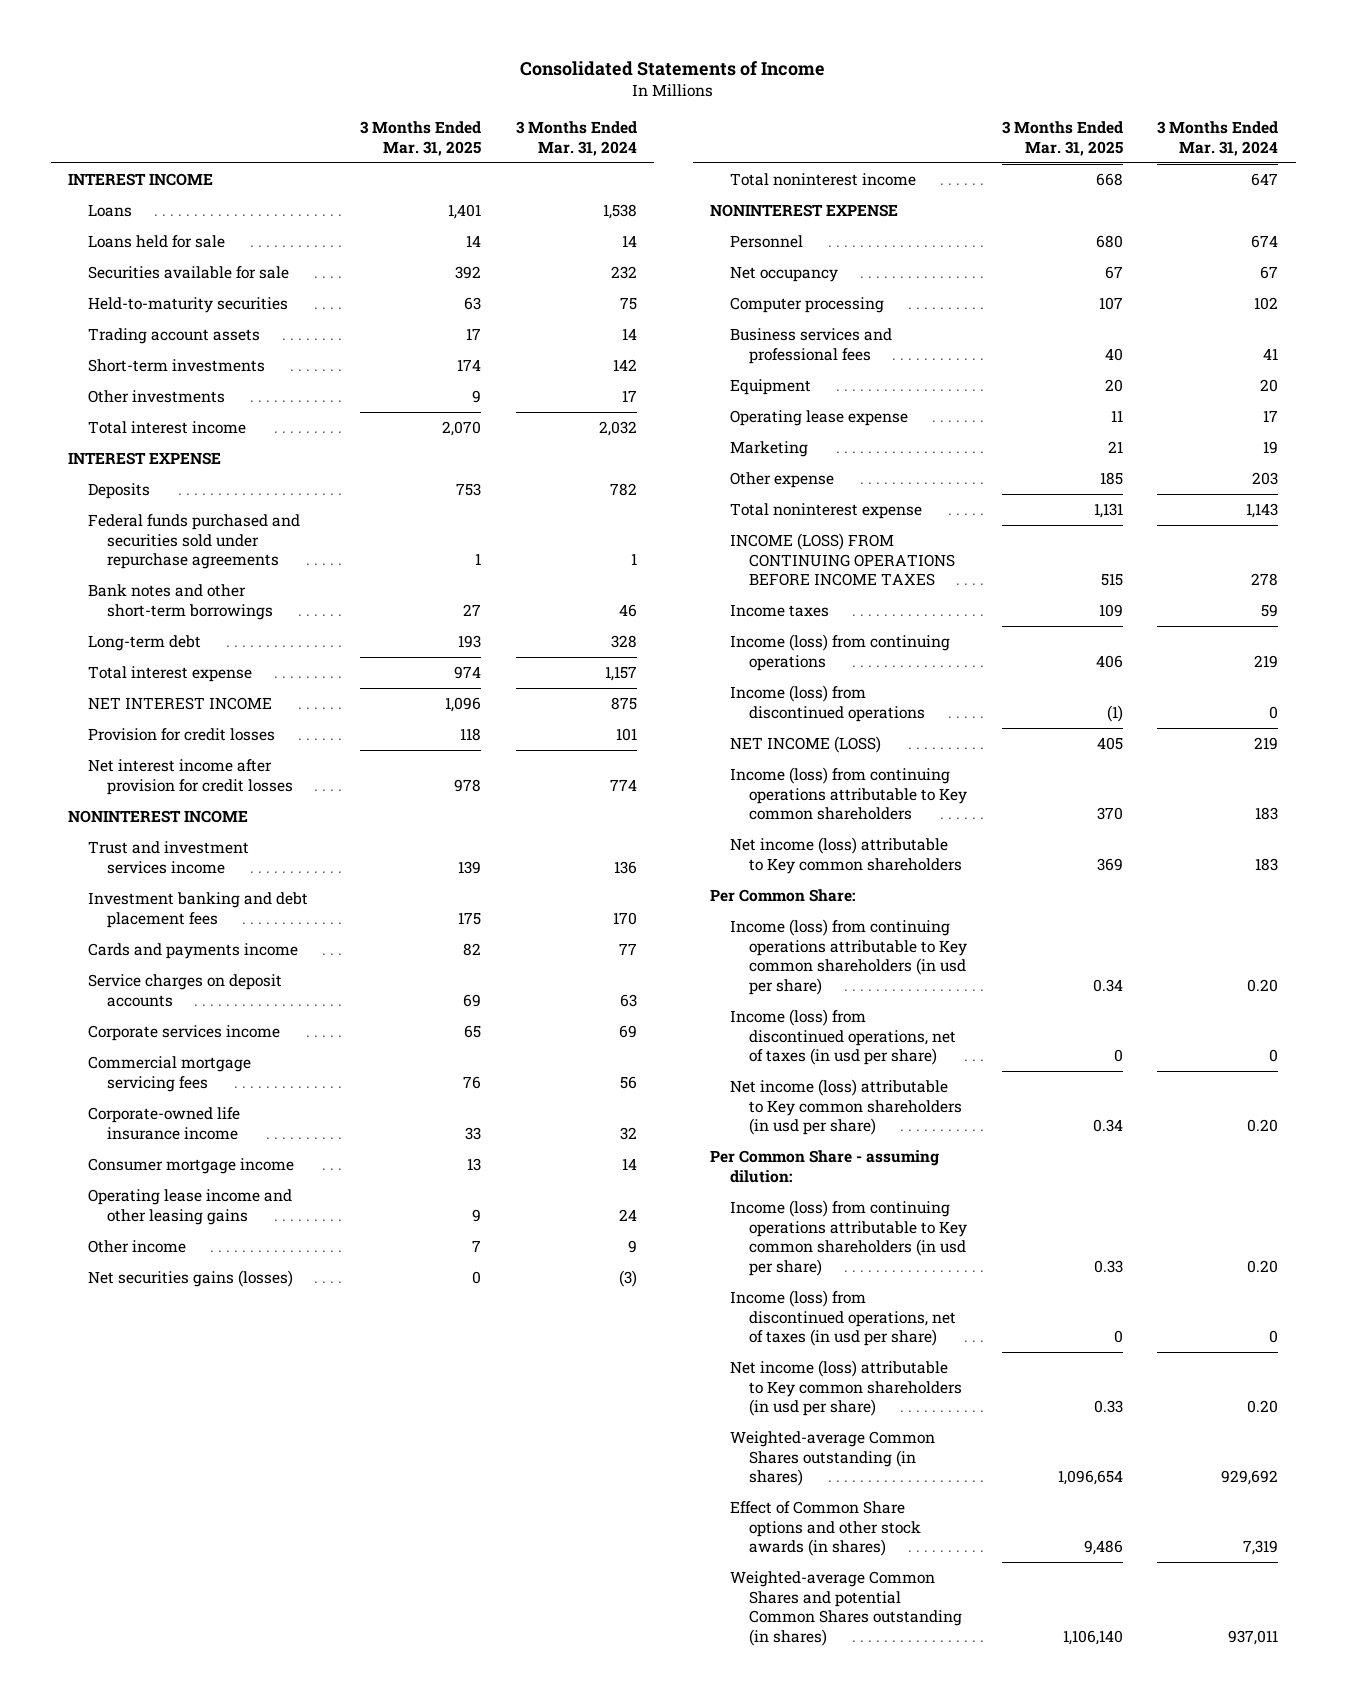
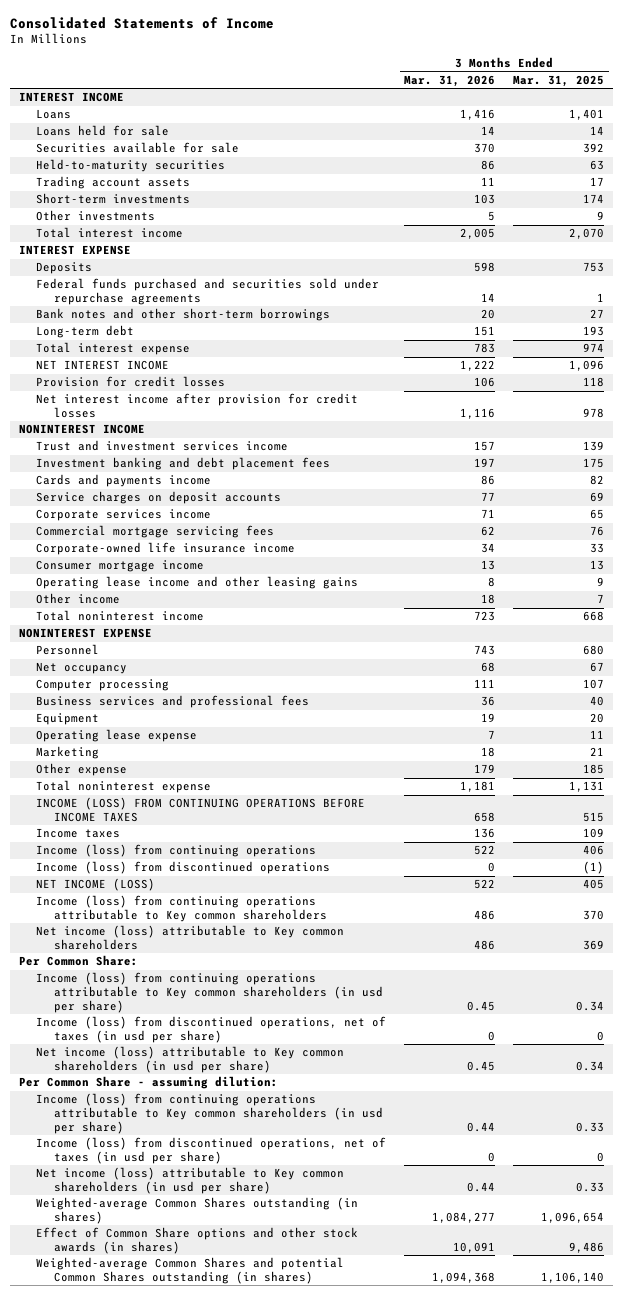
- | 3 Months Ended Mar. 31, 2025 | 3 Months Ended Mar. 31, 2024
+ | 3 Months Ended Mar. 31, 2026 | 3 Months Ended Mar. 31, 2025
- Net securities gains (losses) | 0 | (3)

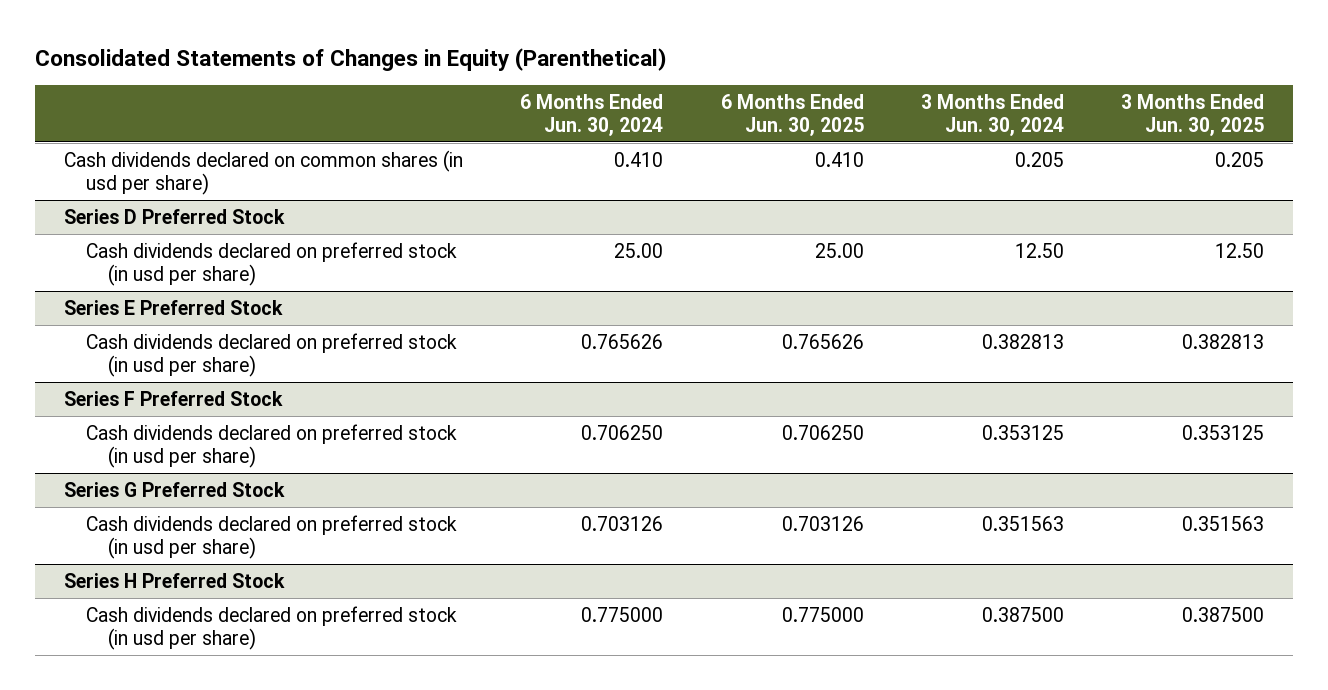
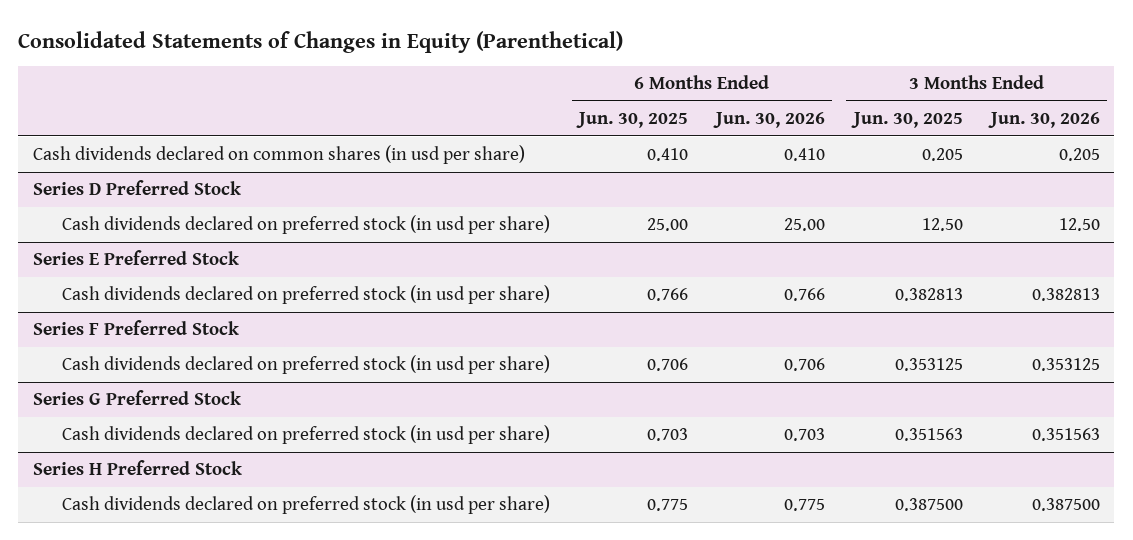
- | 6 Months Ended Jun. 30, 2024 | 6 Months Ended Jun. 30, 2025 | 3 Months Ended Jun. 30, 2024 | 3 Months Ended Jun. 30, 2025
+ | 6 Months Ended Jun. 30, 2025 | 6 Months Ended Jun. 30, 2026 | 3 Months Ended Jun. 30, 2025 | 3 Months Ended Jun. 30, 2026
@ Series E Preferred Stock
- Cash dividends declared on preferred stock (in usd per share) | 0.765626 | 0.765626 | 0.382813 | 0.382813
+ Cash dividends declared on preferred stock (in usd per share) | 0.766 | 0.766 | 0.382813 | 0.382813
@ Series F Preferred Stock
- Cash dividends declared on preferred stock (in usd per share) | 0.706250 | 0.706250 | 0.353125 | 0.353125
+ Cash dividends declared on preferred stock (in usd per share) | 0.706 | 0.706 | 0.353125 | 0.353125
@ Series G Preferred Stock
- Cash dividends declared on preferred stock (in usd per share) | 0.703126 | 0.703126 | 0.351563 | 0.351563
+ Cash dividends declared on preferred stock (in usd per share) | 0.703 | 0.703 | 0.351563 | 0.351563
@ Series H Preferred Stock
- Cash dividends declared on preferred stock (in usd per share) | 0.775000 | 0.775000 | 0.387500 | 0.387500
+ Cash dividends declared on preferred stock (in usd per share) | 0.775 | 0.775 | 0.387500 | 0.387500

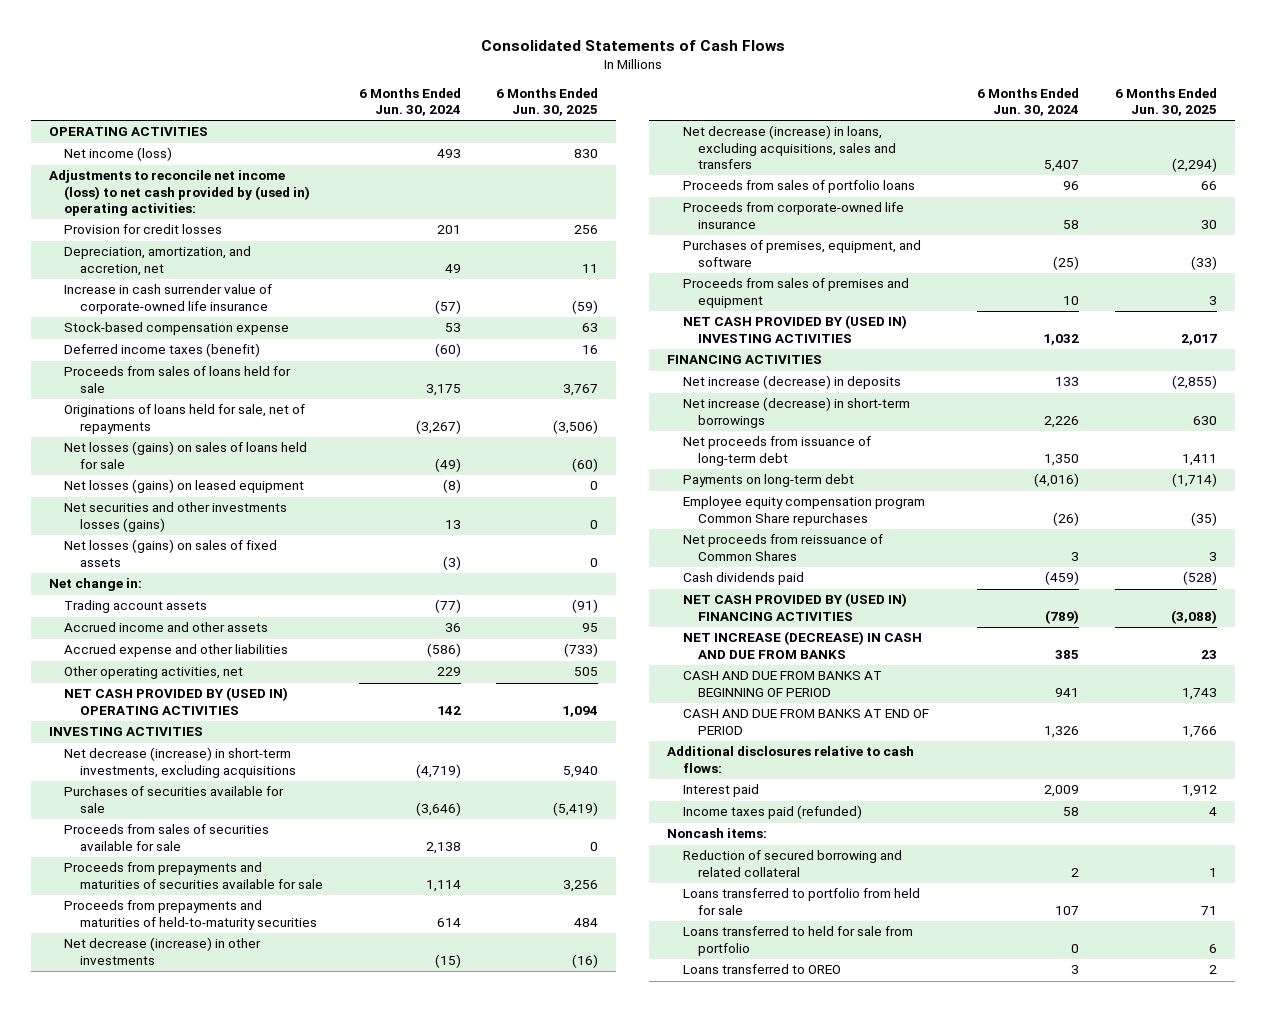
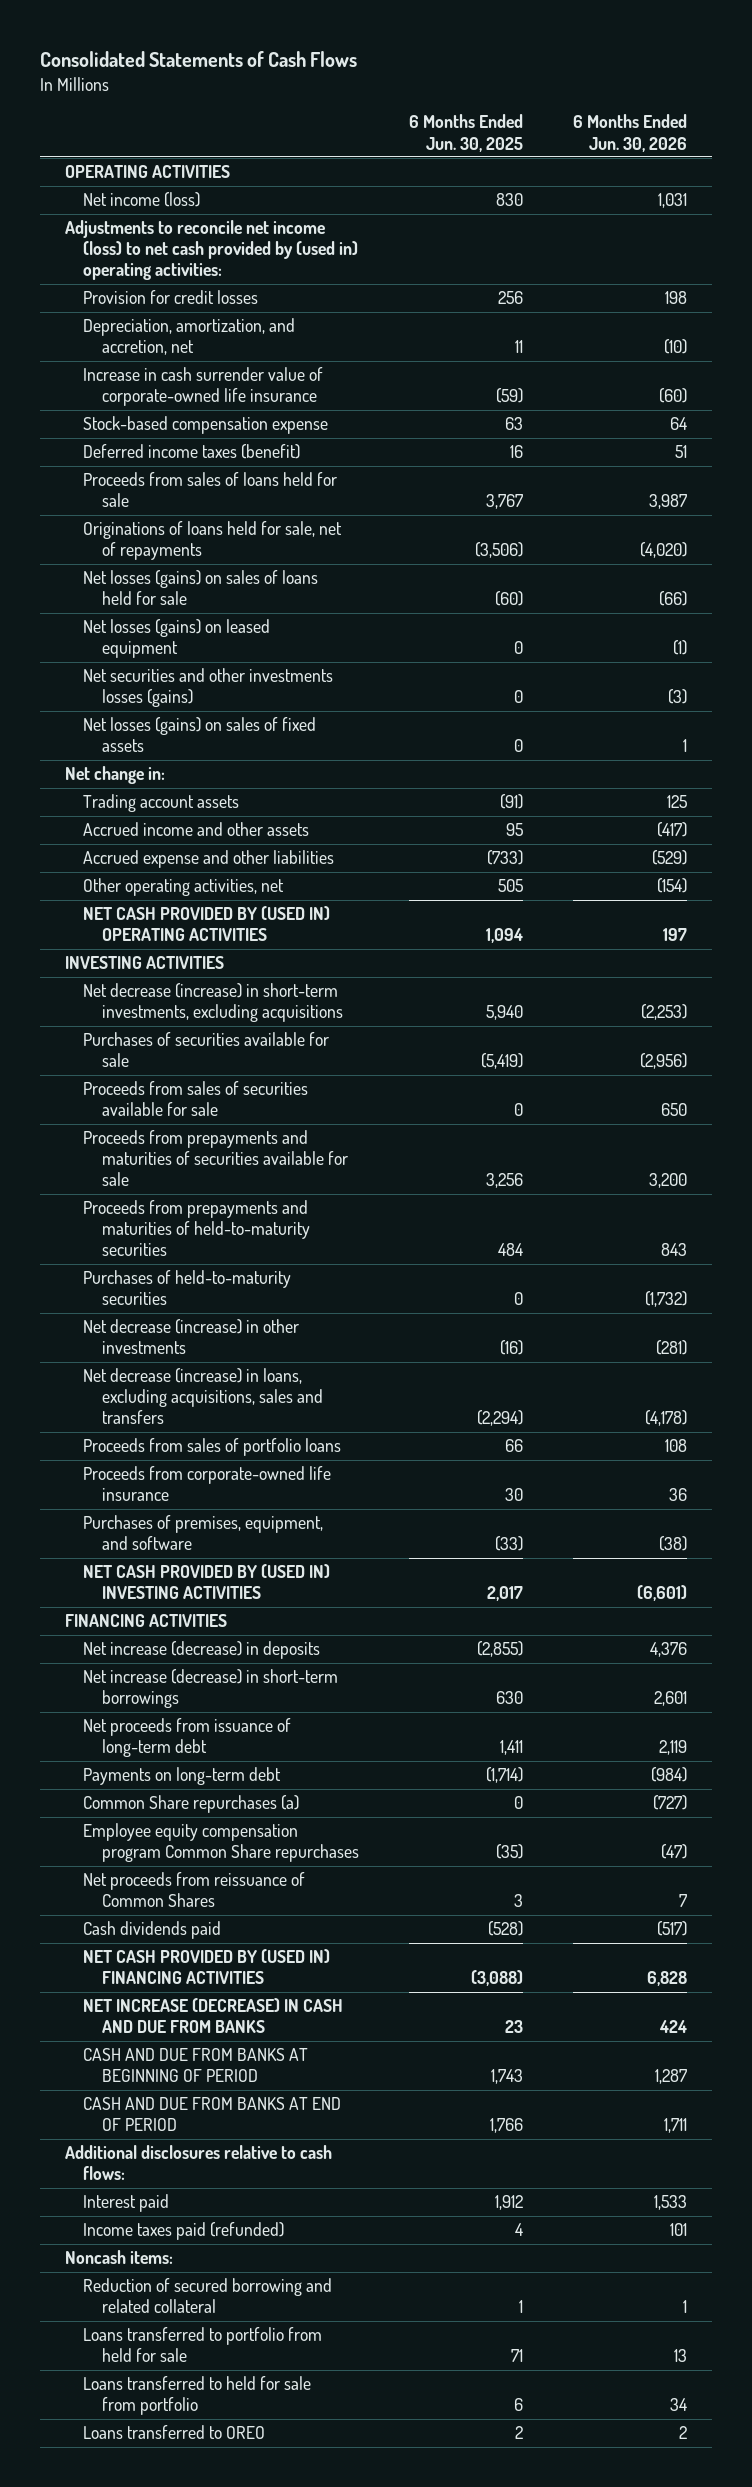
- | 6 Months Ended Jun. 30, 2024 | 6 Months Ended Jun. 30, 2025
+ | 6 Months Ended Jun. 30, 2025 | 6 Months Ended Jun. 30, 2026
+ Purchases of held-to-maturity securities | 0 | (1,732)
- Proceeds from sales of premises and equipment | 10 | 3
+ Common Share repurchases (a) | 0 | (727)

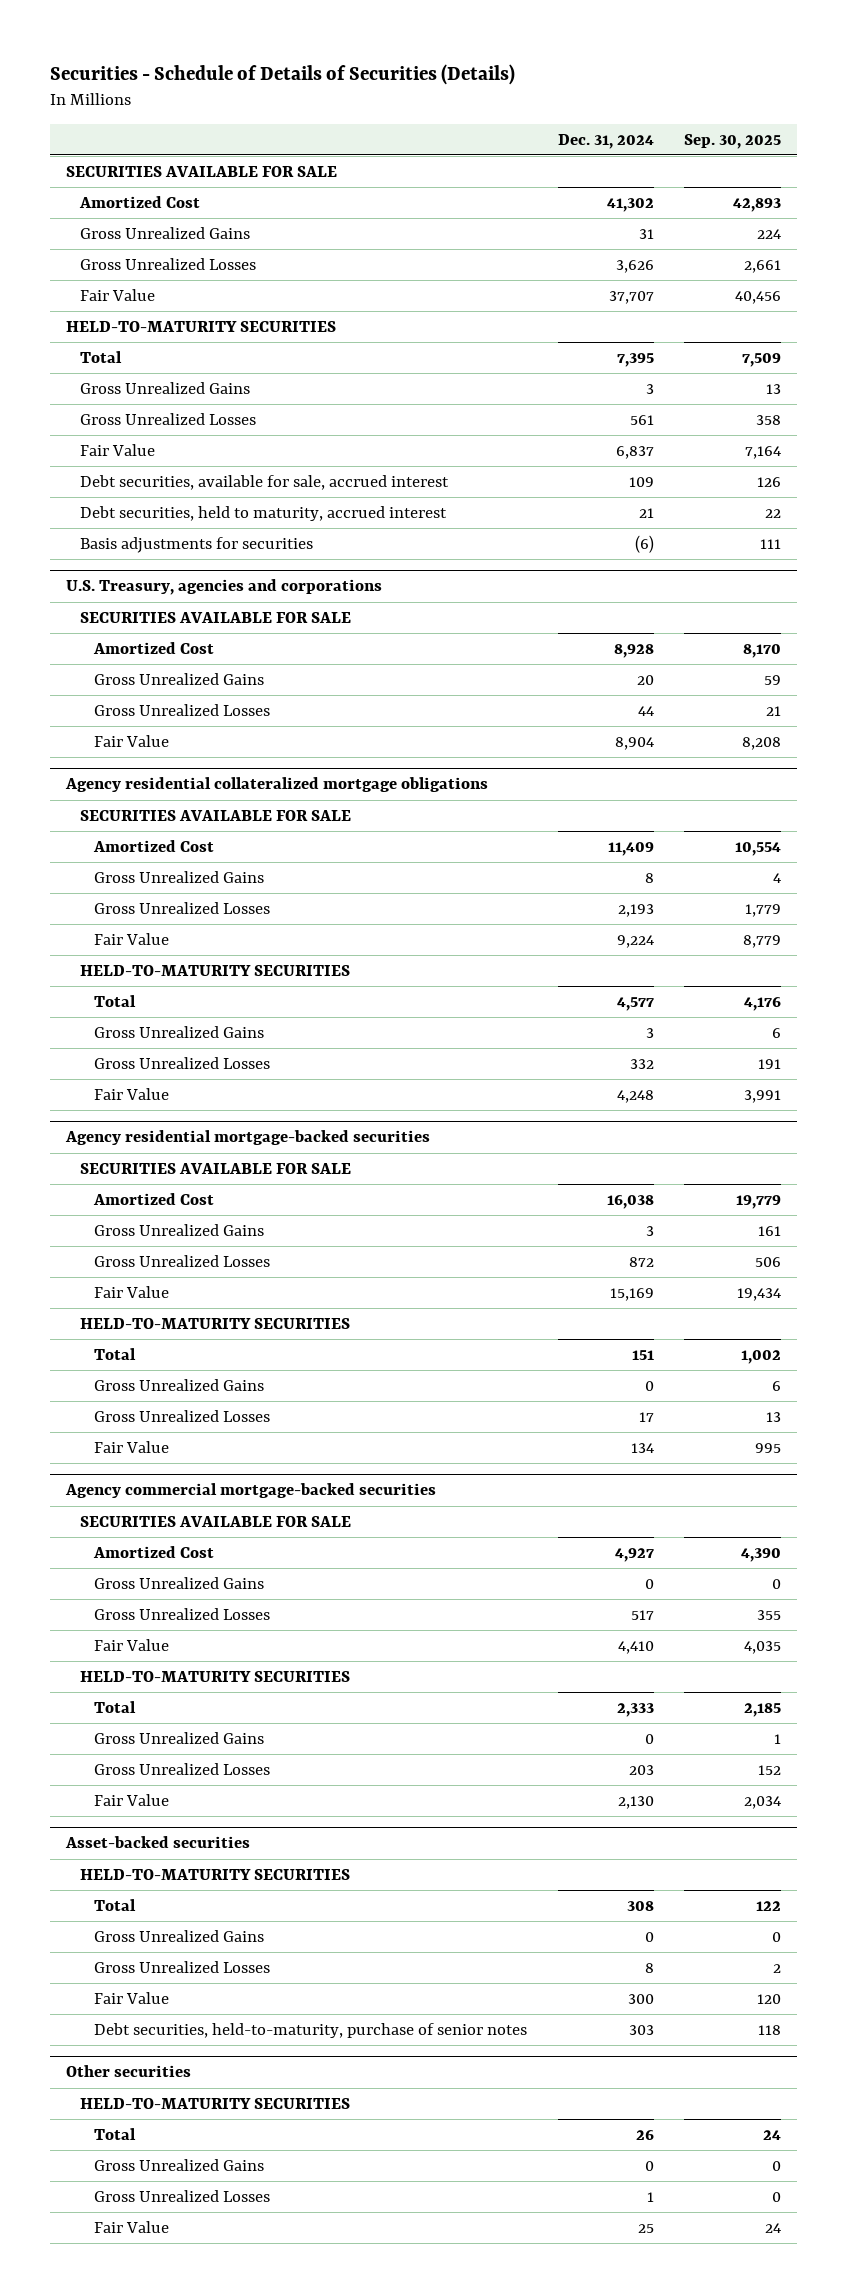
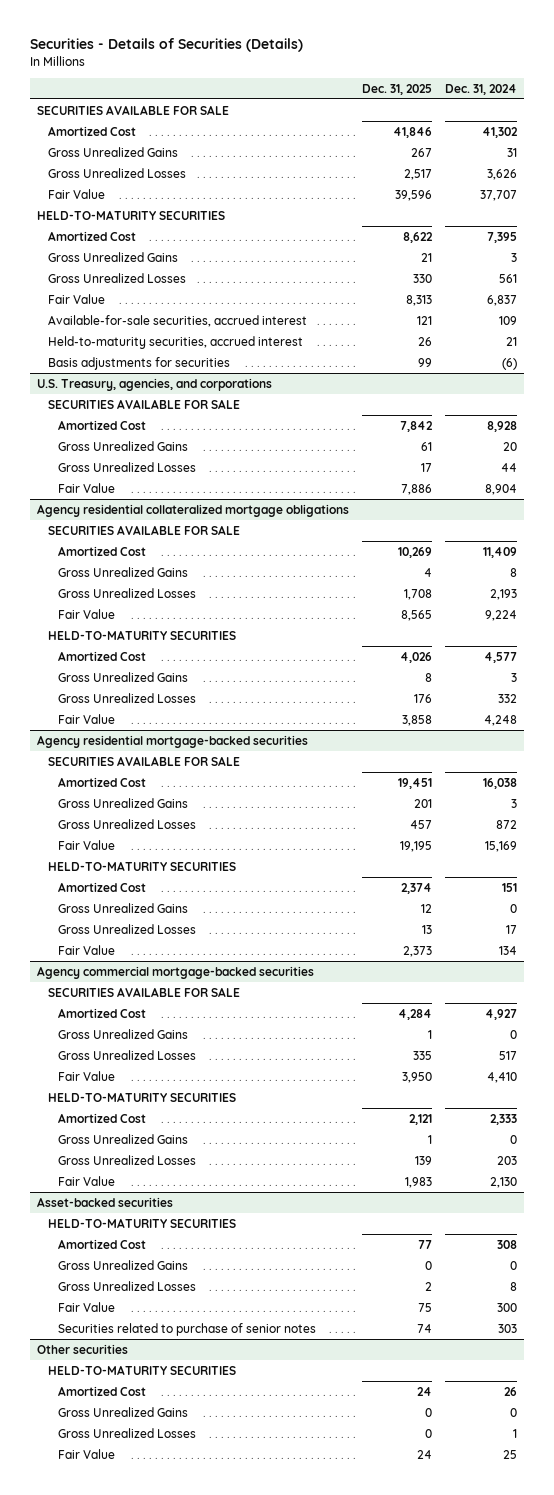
- Securities - Schedule of Details of Securities (Details)
+ Securities - Details of Securities (Details)
- | Dec. 31, 2024 | Sep. 30, 2025
+ | Dec. 31, 2025 | Dec. 31, 2024
- Total | 7,395 | 7,509
+ Amortized Cost | 8,622 | 7,395
- Debt securities, available for sale, accrued interest | 109 | 126
- Debt securities, held to maturity, accrued interest | 21 | 22
+ Available-for-sale securities, accrued interest | 121 | 109
+ Held-to-maturity securities, accrued interest | 26 | 21
- U.S. Treasury, agencies and corporations
+ U.S. Treasury, agencies, and corporations
@ Agency residential collateralized mortgage obligations
- Total | 4,577 | 4,176
+ Amortized Cost | 4,026 | 4,577
@ Agency residential mortgage-backed securities
- Total | 151 | 1,002
+ Amortized Cost | 2,374 | 151
@ Agency commercial mortgage-backed securities
- Total | 2,333 | 2,185
+ Amortized Cost | 2,121 | 2,333
@ Asset-backed securities
- Total | 308 | 122
+ Amortized Cost | 77 | 308
- Debt securities, held-to-maturity, purchase of senior notes | 303 | 118
+ Securities related to purchase of senior notes | 74 | 303
@ Other securities
- Total | 26 | 24
+ Amortized Cost | 24 | 26

